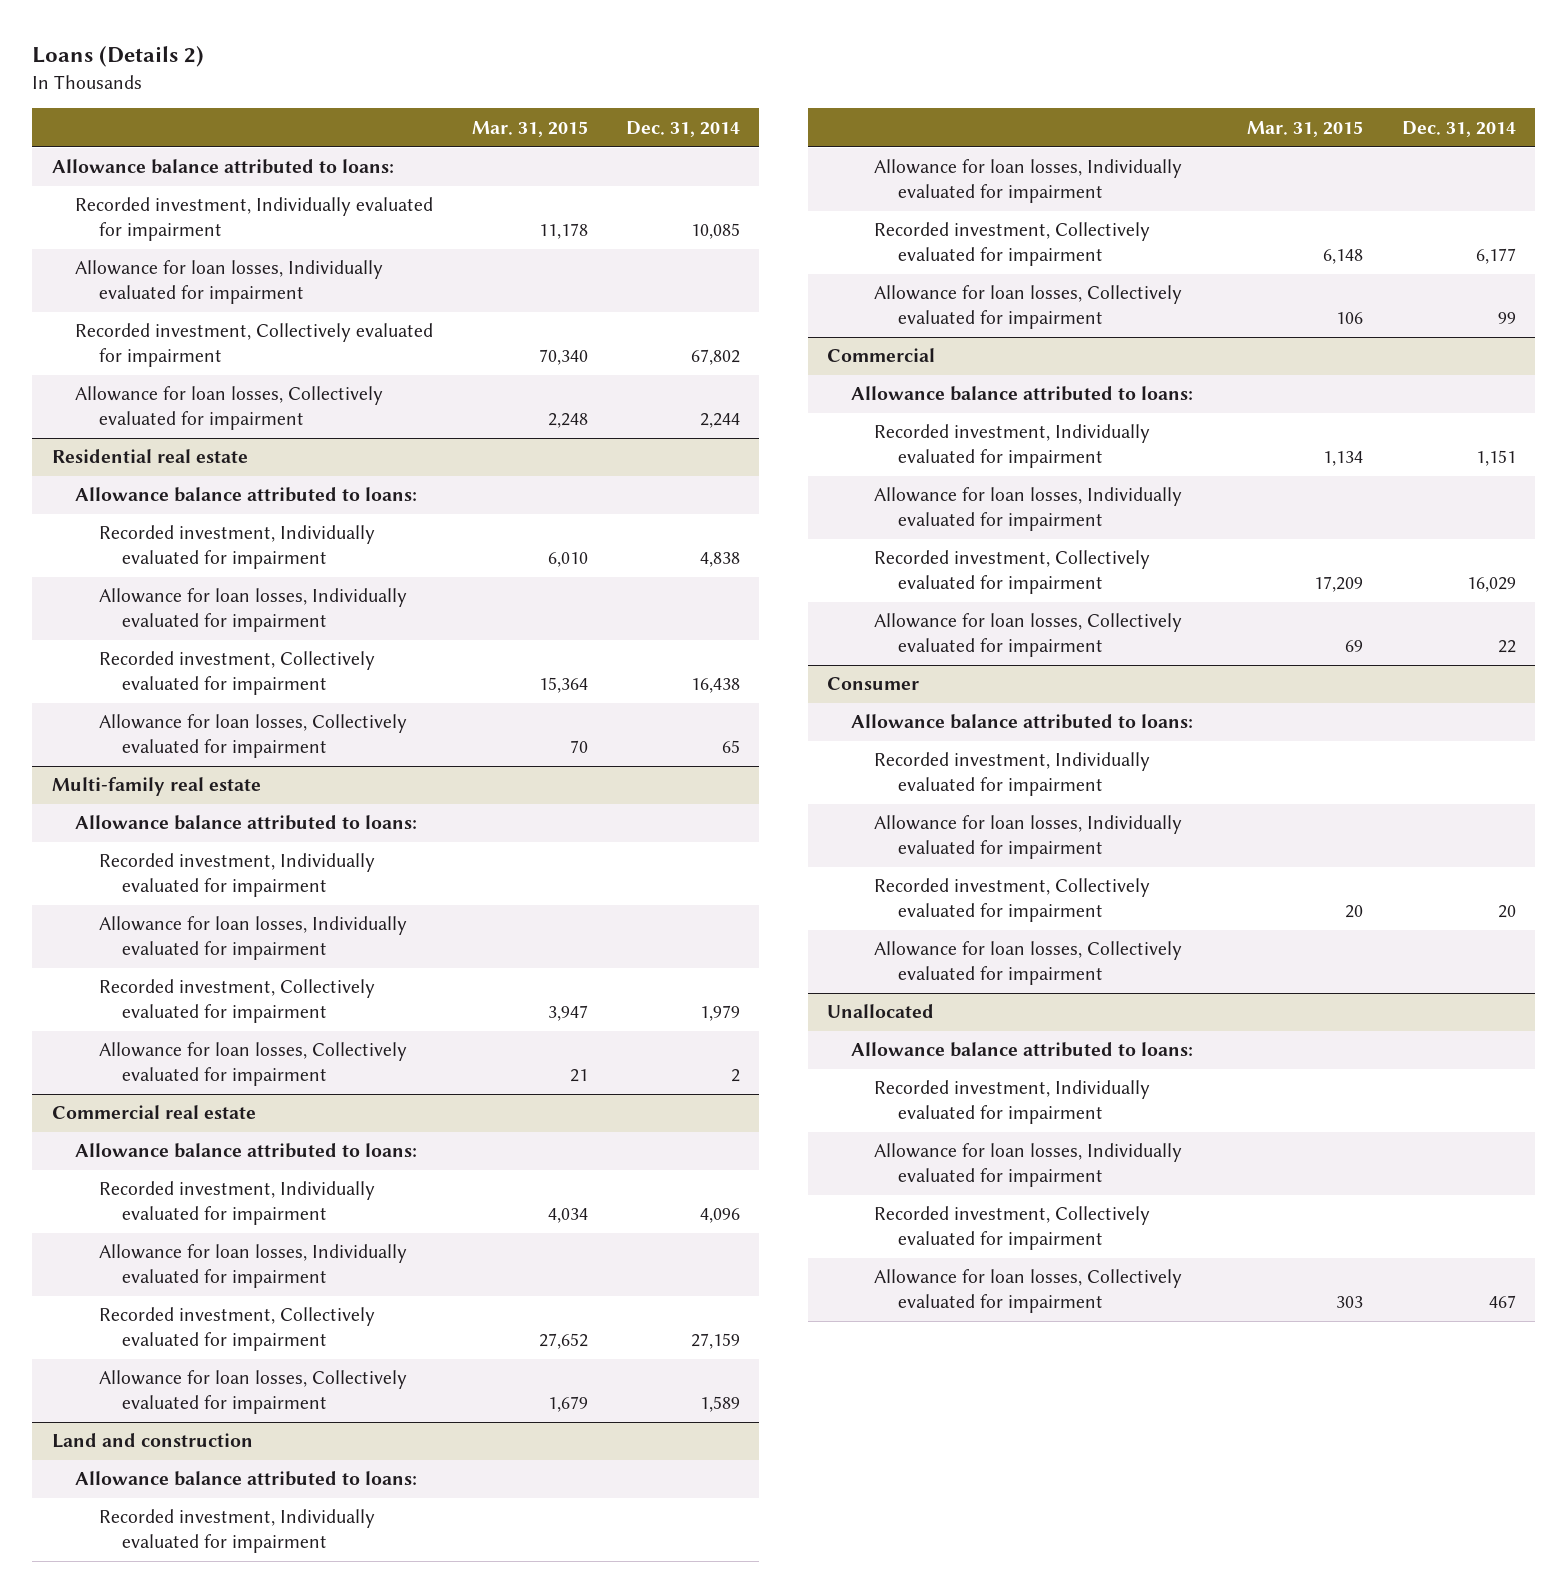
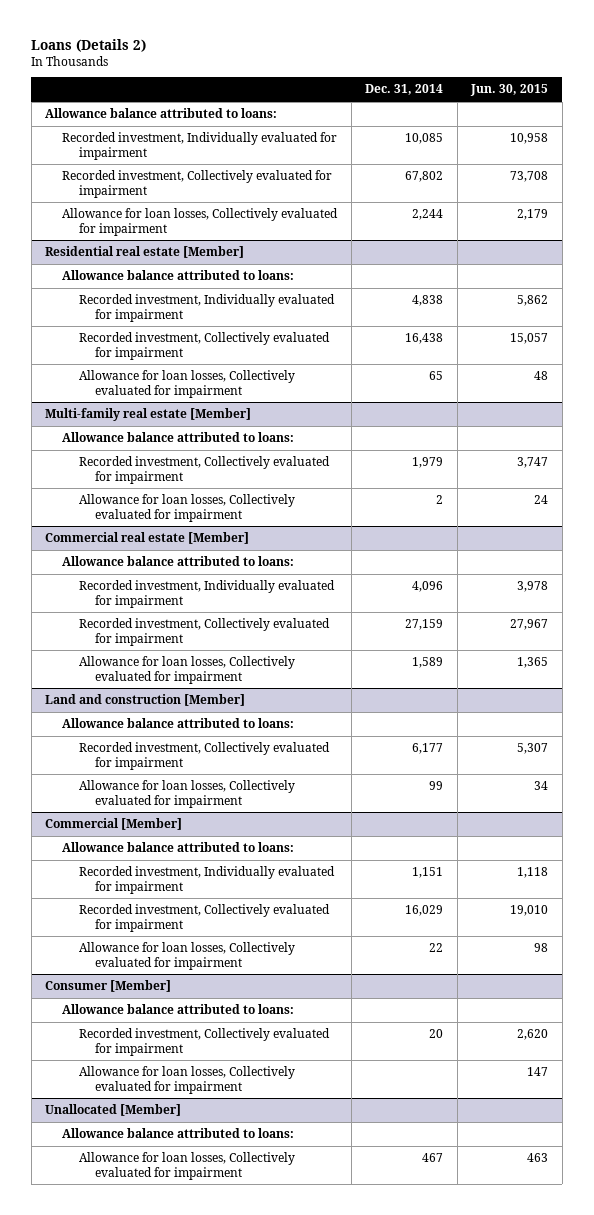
- | Mar. 31, 2015 | Dec. 31, 2014
+ | Dec. 31, 2014 | Jun. 30, 2015
- Allowance for loan losses, Individually evaluated for impairment
- Residential real estate
+ Residential real estate [Member]
- Allowance for loan losses, Individually evaluated for impairment
- Multi-family real estate
+ Multi-family real estate [Member]
- Recorded investment, Individually evaluated for impairment
- Allowance for loan losses, Individually evaluated for impairment
- Commercial real estate
+ Commercial real estate [Member]
- Allowance for loan losses, Individually evaluated for impairment
- Land and construction
+ Land and construction [Member]
- Recorded investment, Individually evaluated for impairment
- Allowance for loan losses, Individually evaluated for impairment
- Commercial
+ Commercial [Member]
- Allowance for loan losses, Individually evaluated for impairment
- Consumer
+ Consumer [Member]
- Recorded investment, Individually evaluated for impairment
- Allowance for loan losses, Individually evaluated for impairment
- Unallocated
+ Unallocated [Member]
- Recorded investment, Individually evaluated for impairment
- Allowance for loan losses, Individually evaluated for impairment
- Recorded investment, Collectively evaluated for impairment

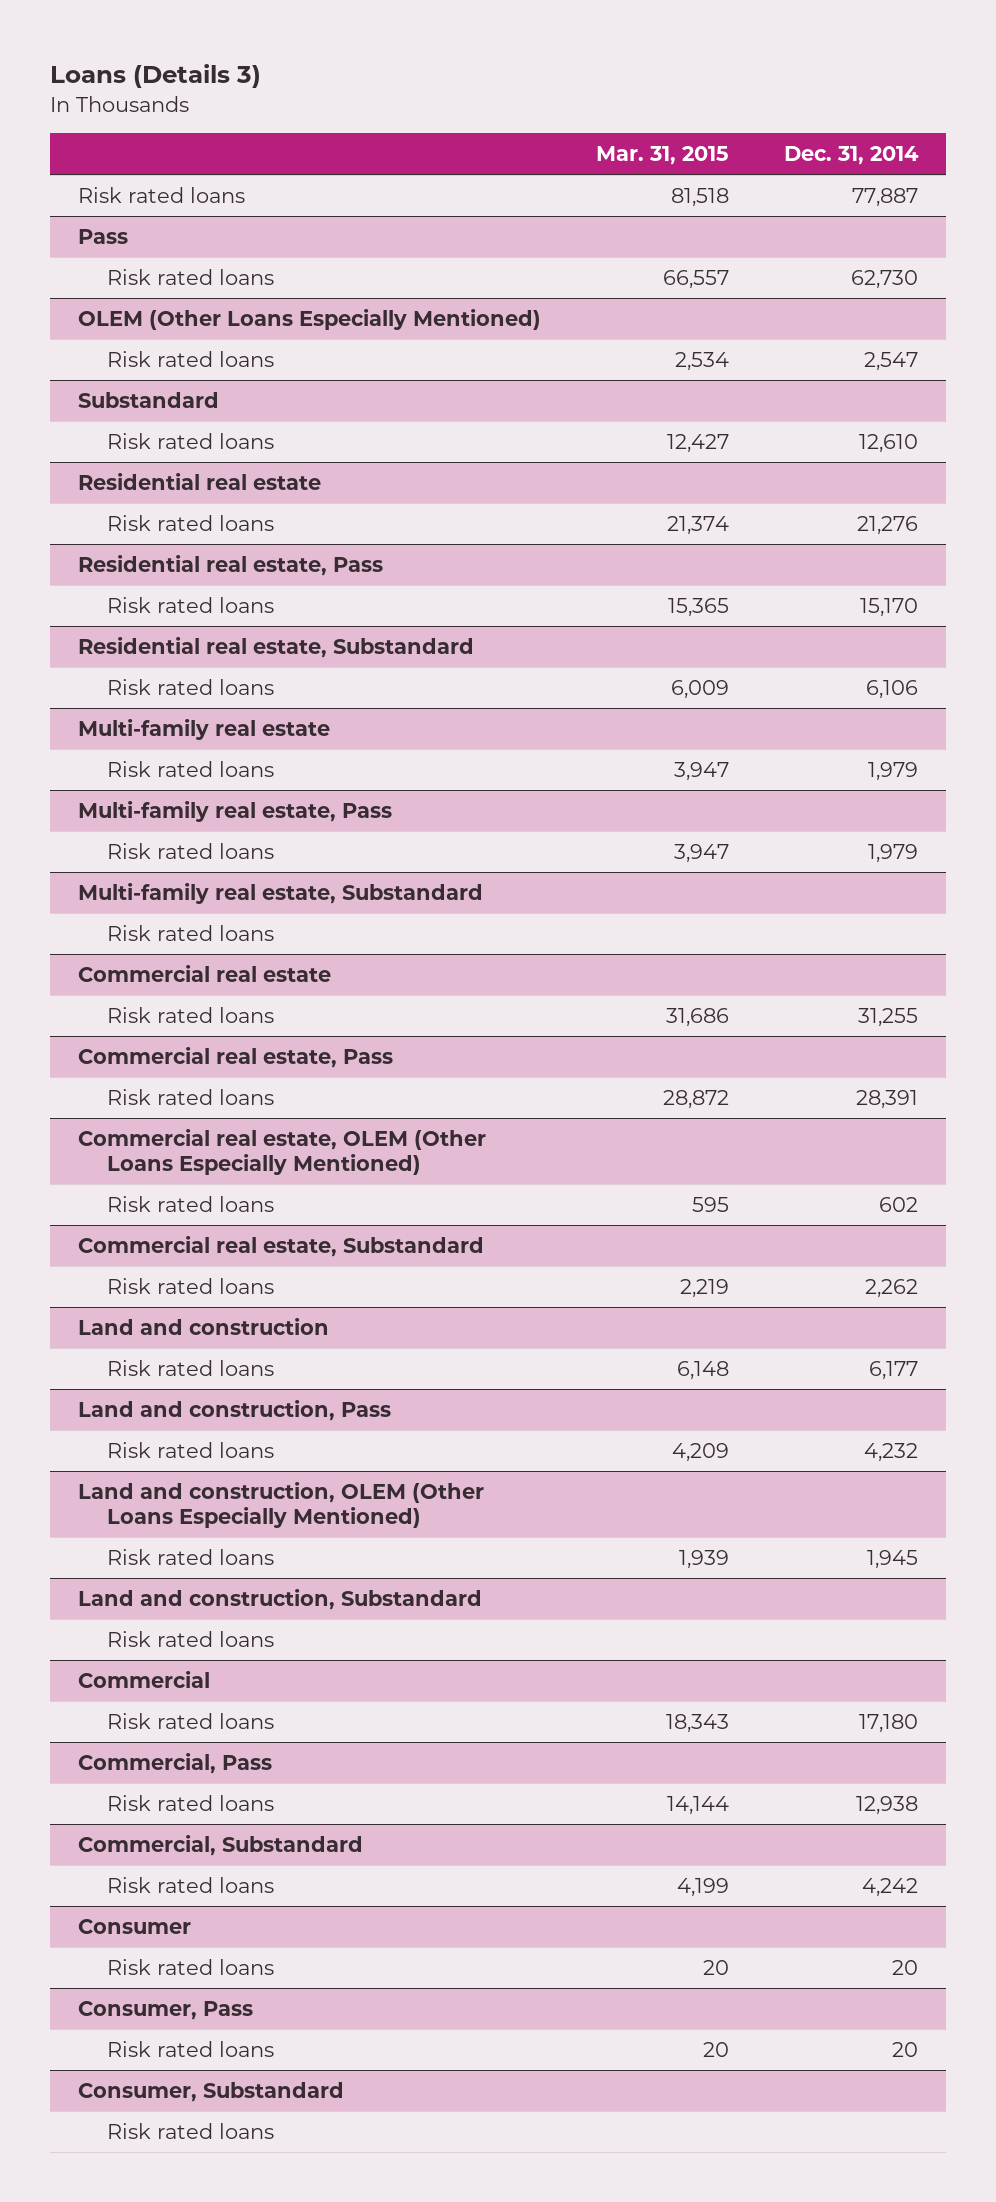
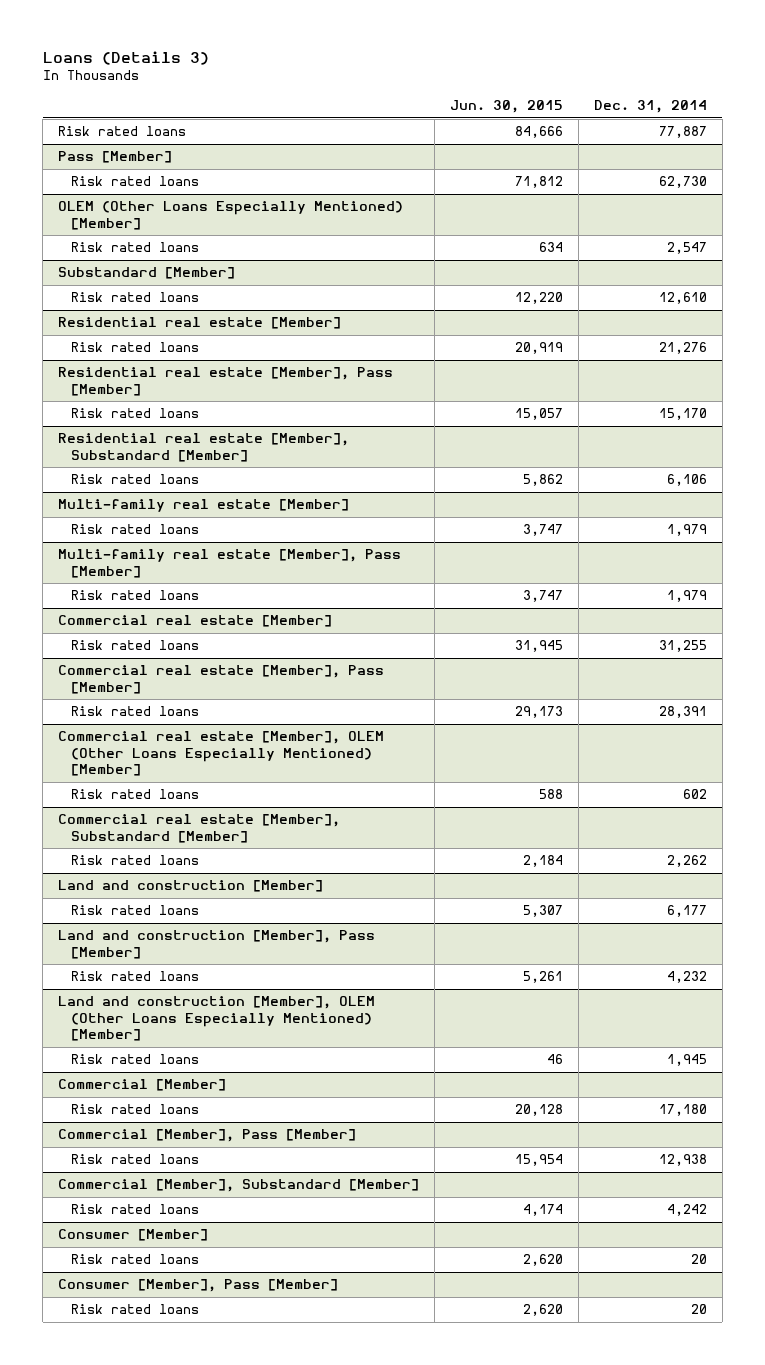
- | Mar. 31, 2015 | Dec. 31, 2014
+ | Jun. 30, 2015 | Dec. 31, 2014
- Pass
+ Pass [Member]
- OLEM (Other Loans Especially Mentioned)
+ OLEM (Other Loans Especially Mentioned) [Member]
- Substandard
+ Substandard [Member]
- Residential real estate
+ Residential real estate [Member]
- Residential real estate, Pass
+ Residential real estate [Member], Pass [Member]
- Residential real estate, Substandard
+ Residential real estate [Member], Substandard [Member]
- Multi-family real estate
+ Multi-family real estate [Member]
- Multi-family real estate, Pass
+ Multi-family real estate [Member], Pass [Member]
- Multi-family real estate, Substandard
- Risk rated loans
- Commercial real estate
+ Commercial real estate [Member]
- Commercial real estate, Pass
+ Commercial real estate [Member], Pass [Member]
- Commercial real estate, OLEM (Other Loans Especially Mentioned)
+ Commercial real estate [Member], OLEM (Other Loans Especially Mentioned) [Member]
- Commercial real estate, Substandard
+ Commercial real estate [Member], Substandard [Member]
- Land and construction
+ Land and construction [Member]
- Land and construction, Pass
+ Land and construction [Member], Pass [Member]
- Land and construction, OLEM (Other Loans Especially Mentioned)
+ Land and construction [Member], OLEM (Other Loans Especially Mentioned) [Member]
- Land and construction, Substandard
- Risk rated loans
- Commercial
+ Commercial [Member]
- Commercial, Pass
+ Commercial [Member], Pass [Member]
- Commercial, Substandard
+ Commercial [Member], Substandard [Member]
- Consumer
+ Consumer [Member]
- Consumer, Pass
+ Consumer [Member], Pass [Member]
- Consumer, Substandard
- Risk rated loans

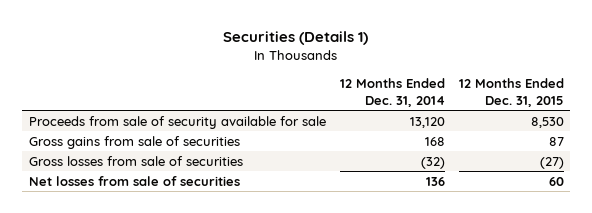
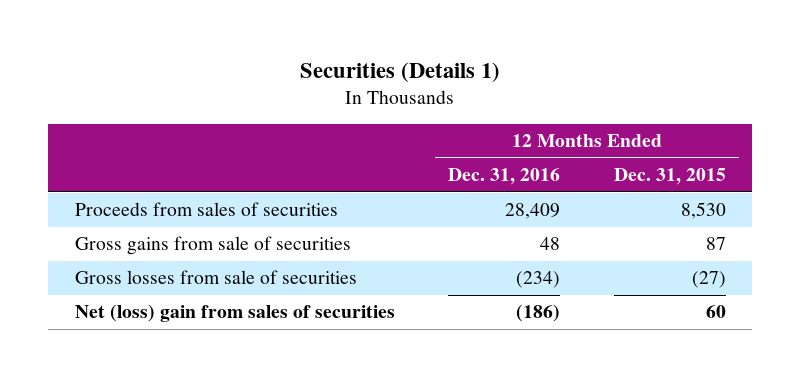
- | 12 Months Ended Dec. 31, 2014 | 12 Months Ended Dec. 31, 2015
+ | 12 Months Ended Dec. 31, 2016 | 12 Months Ended Dec. 31, 2015
- Proceeds from sale of security available for sale | 13,120 | 8,530
+ Proceeds from sales of securities | 28,409 | 8,530
- Net losses from sale of securities | 136 | 60
+ Net (loss) gain from sales of securities | (186) | 60

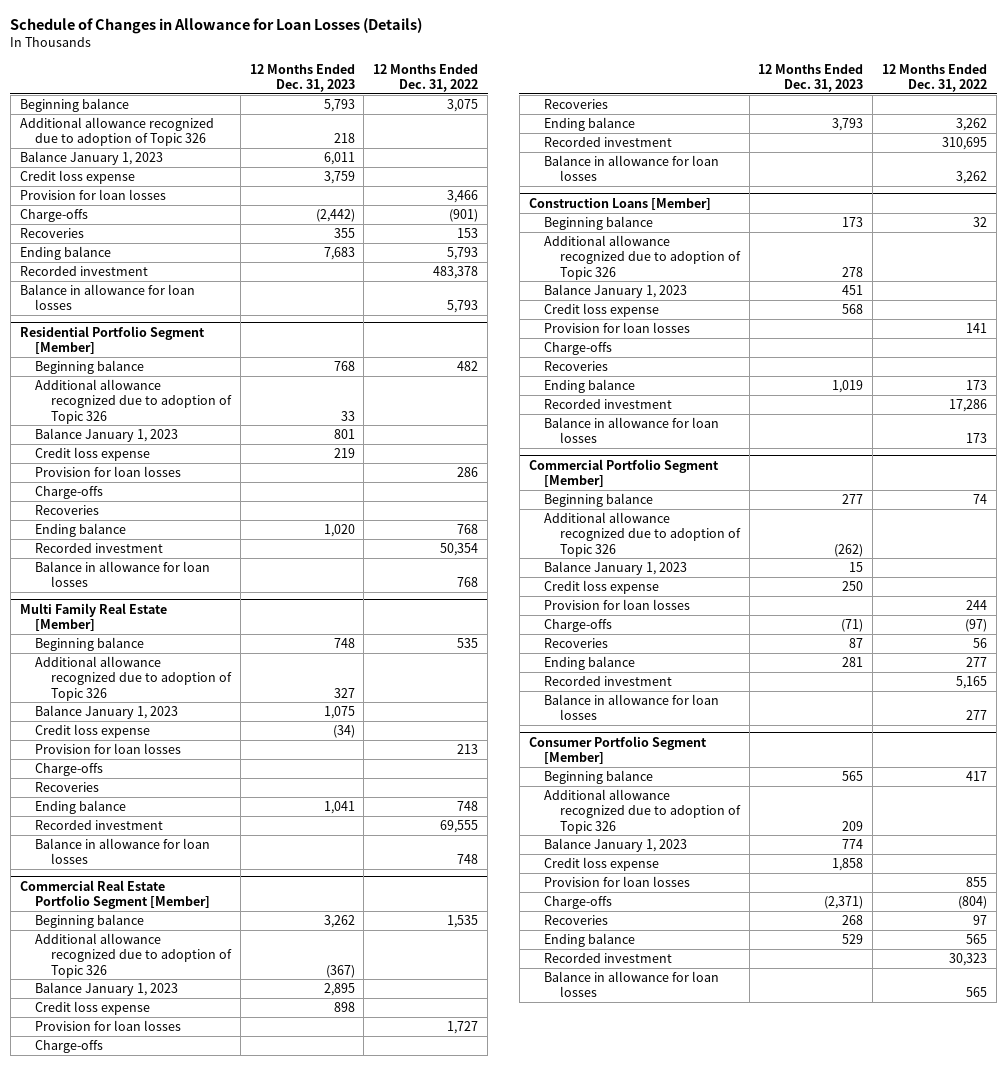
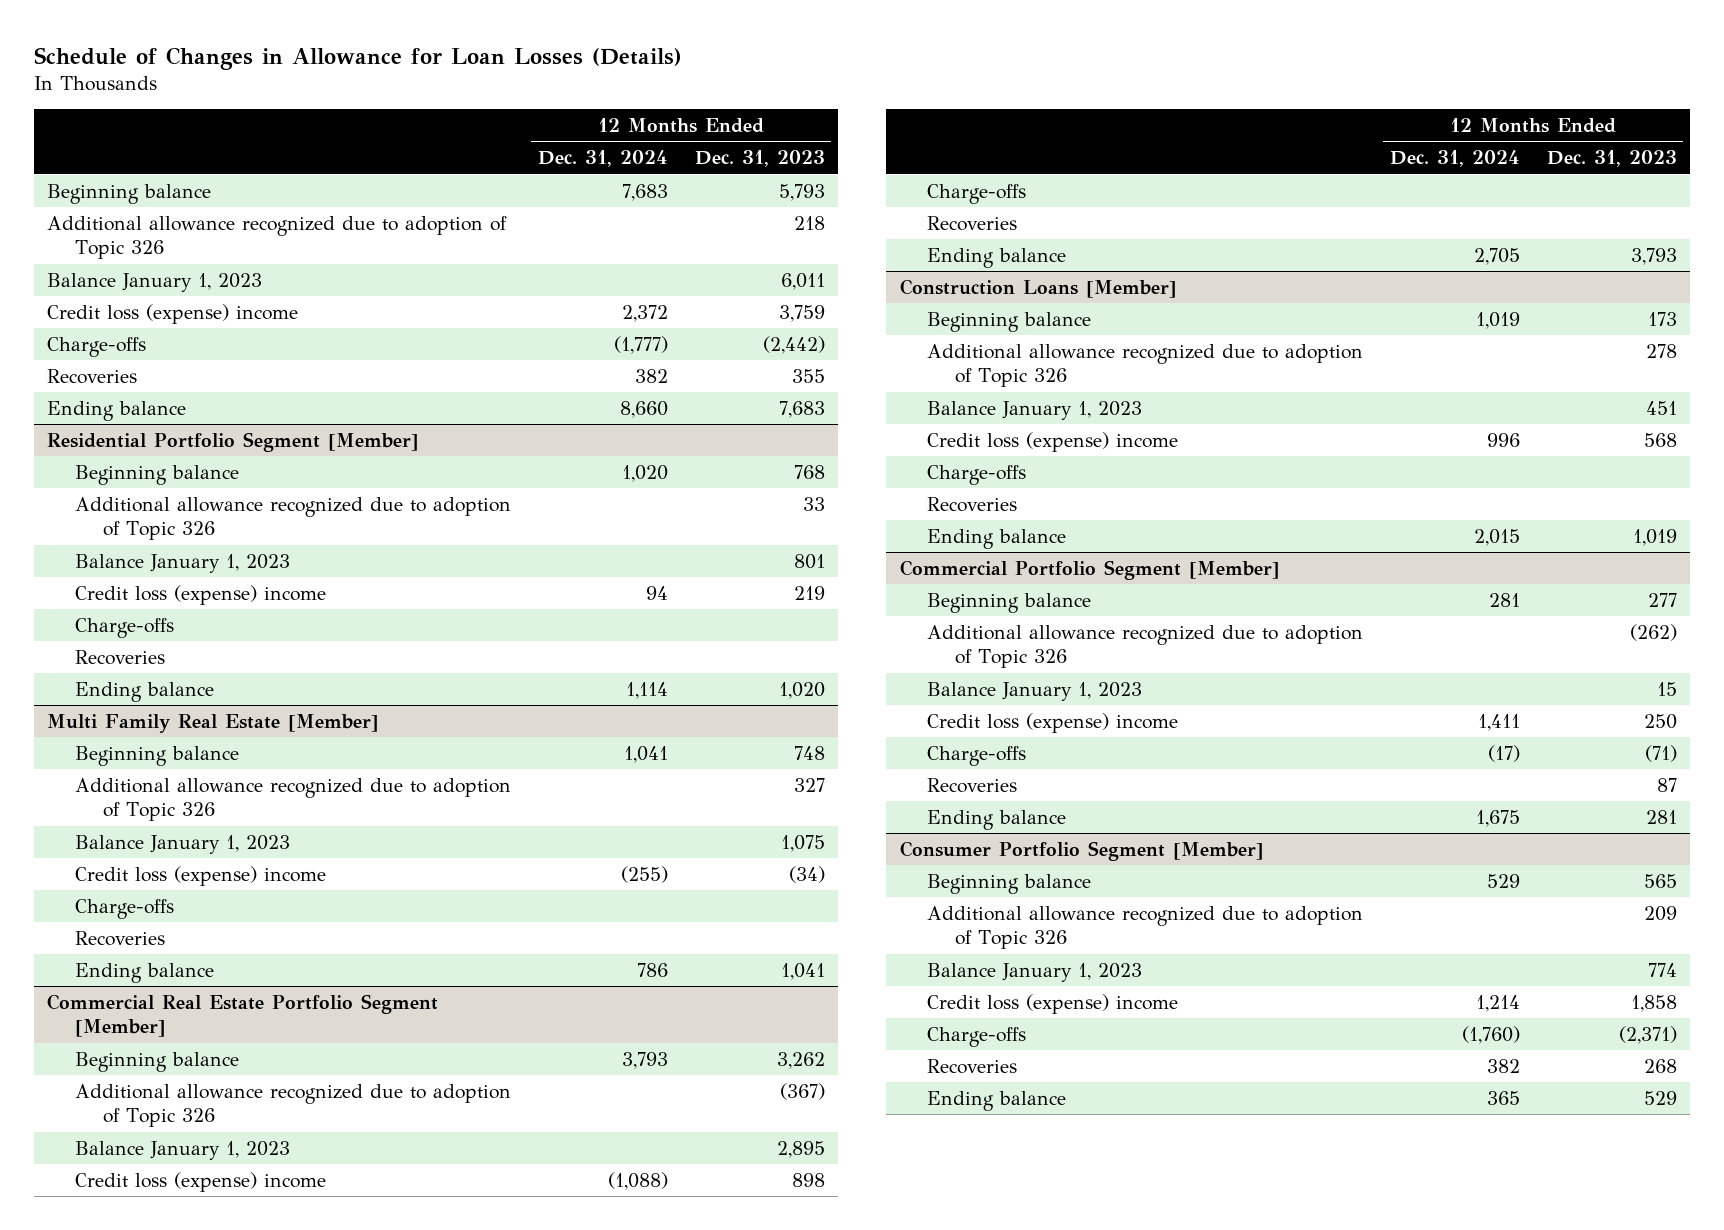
- | 12 Months Ended Dec. 31, 2023 | 12 Months Ended Dec. 31, 2022
+ | 12 Months Ended Dec. 31, 2024 | 12 Months Ended Dec. 31, 2023
- Credit loss expense | 3,759 |
- Provision for loan losses | | 3,466
+ Credit loss (expense) income | 2,372 | 3,759
- Recorded investment | | 483,378
- Balance in allowance for loan losses | | 5,793
@ Residential Portfolio Segment [Member]
- Credit loss expense | 219 |
- Provision for loan losses | | 286
+ Credit loss (expense) income | 94 | 219
- Recorded investment | | 50,354
- Balance in allowance for loan losses | | 768
@ Multi Family Real Estate [Member]
- Credit loss expense | (34) |
- Provision for loan losses | | 213
+ Credit loss (expense) income | (255) | (34)
- Recorded investment | | 69,555
- Balance in allowance for loan losses | | 748
@ Commercial Real Estate Portfolio Segment [Member]
- Credit loss expense | 898 |
- Provision for loan losses | | 1,727
+ Credit loss (expense) income | (1,088) | 898
- Recorded investment | | 310,695
- Balance in allowance for loan losses | | 3,262
@ Construction Loans [Member]
- Credit loss expense | 568 |
- Provision for loan losses | | 141
+ Credit loss (expense) income | 996 | 568
- Recorded investment | | 17,286
- Balance in allowance for loan losses | | 173
@ Commercial Portfolio Segment [Member]
- Credit loss expense | 250 |
- Provision for loan losses | | 244
+ Credit loss (expense) income | 1,411 | 250
- Recorded investment | | 5,165
- Balance in allowance for loan losses | | 277
@ Consumer Portfolio Segment [Member]
- Credit loss expense | 1,858 |
- Provision for loan losses | | 855
+ Credit loss (expense) income | 1,214 | 1,858
- Recorded investment | | 30,323
- Balance in allowance for loan losses | | 565

